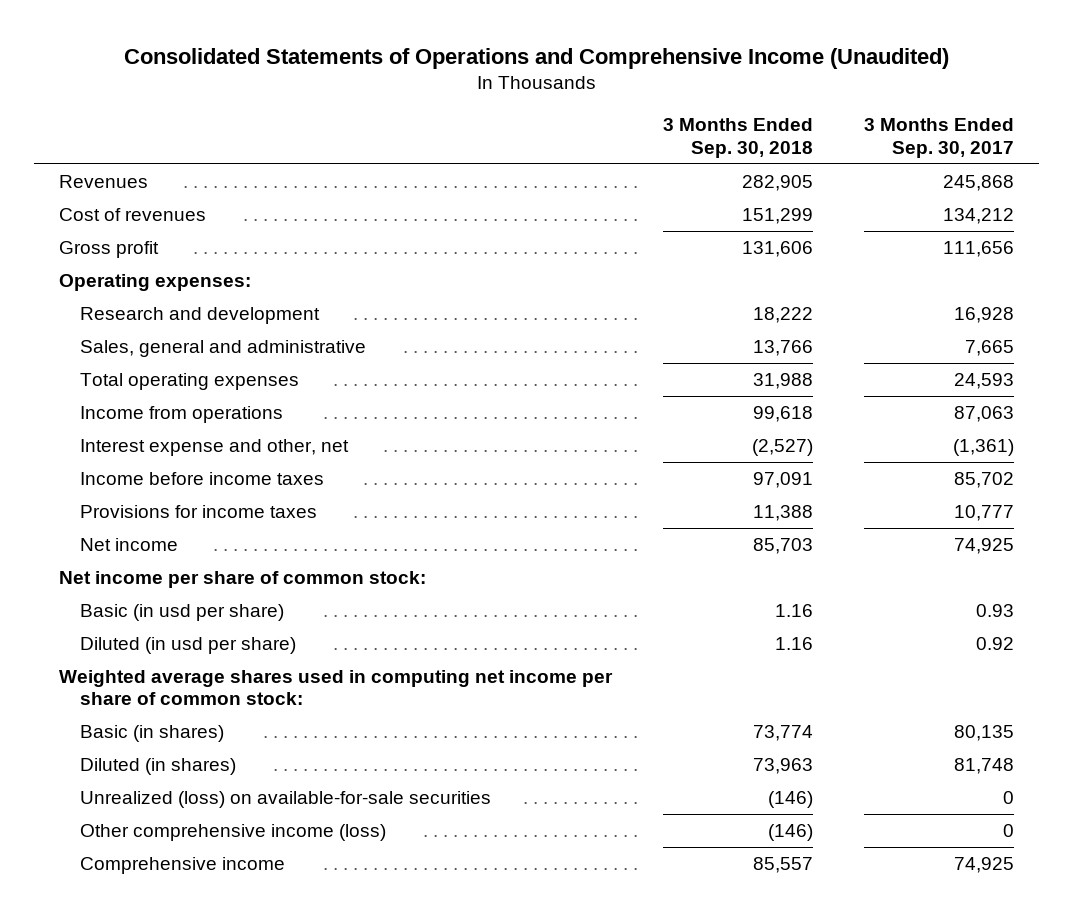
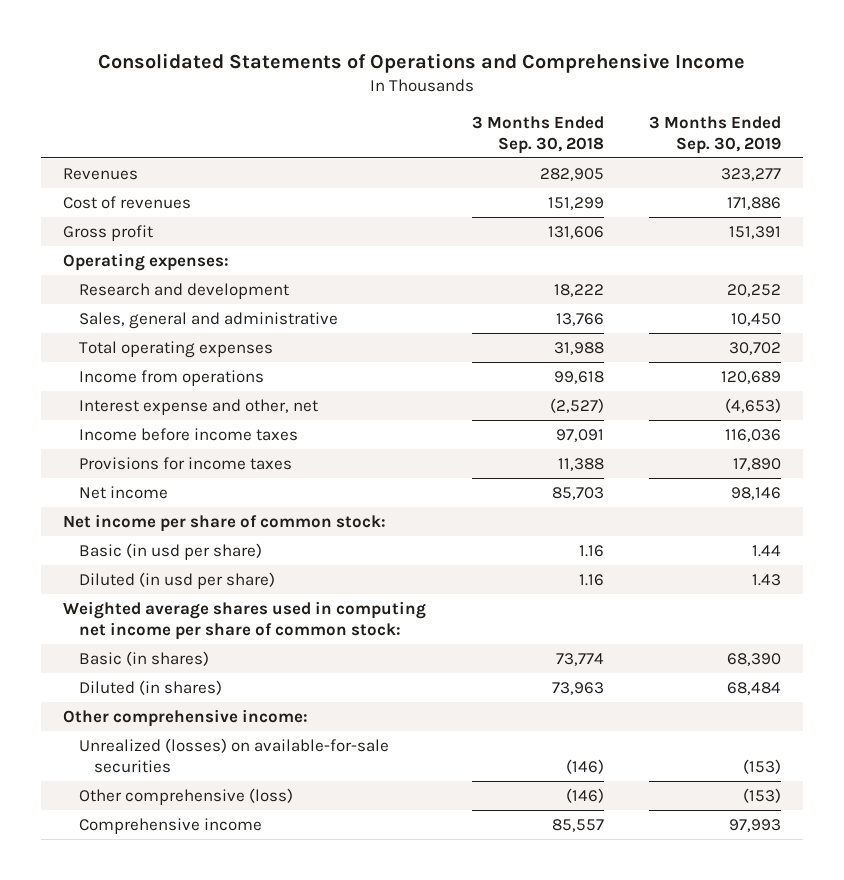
- Consolidated Statements of Operations and Comprehensive Income (Unaudited)
+ Consolidated Statements of Operations and Comprehensive Income
- | 3 Months Ended Sep. 30, 2018 | 3 Months Ended Sep. 30, 2017
+ | 3 Months Ended Sep. 30, 2018 | 3 Months Ended Sep. 30, 2019
- Unrealized (loss) on available-for-sale securities | (146) | 0
- Other comprehensive income (loss) | (146) | 0
+ Other comprehensive income:
+ Unrealized (losses) on available-for-sale securities | (146) | (153)
+ Other comprehensive (loss) | (146) | (153)

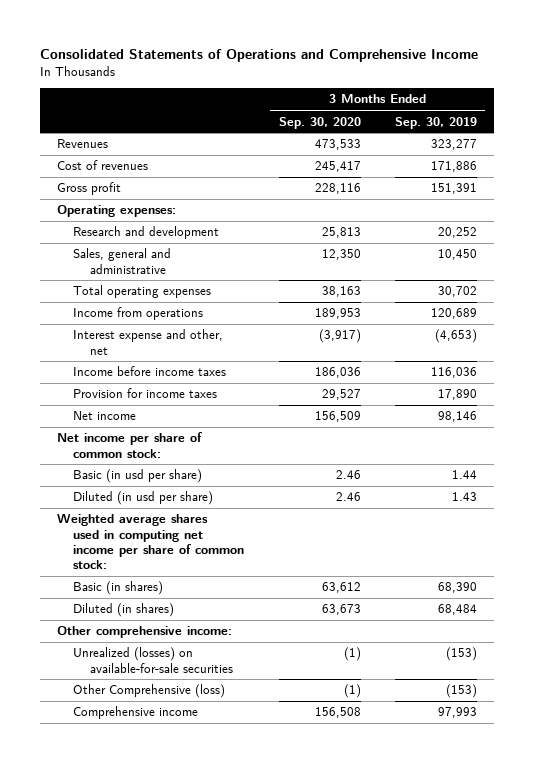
- | 3 Months Ended Sep. 30, 2018 | 3 Months Ended Sep. 30, 2019
+ | 3 Months Ended Sep. 30, 2020 | 3 Months Ended Sep. 30, 2019
- Provisions for income taxes | 11,388 | 17,890
+ Provision for income taxes | 29,527 | 17,890
- Other comprehensive (loss) | (146) | (153)
+ Other Comprehensive (loss) | (1) | (153)

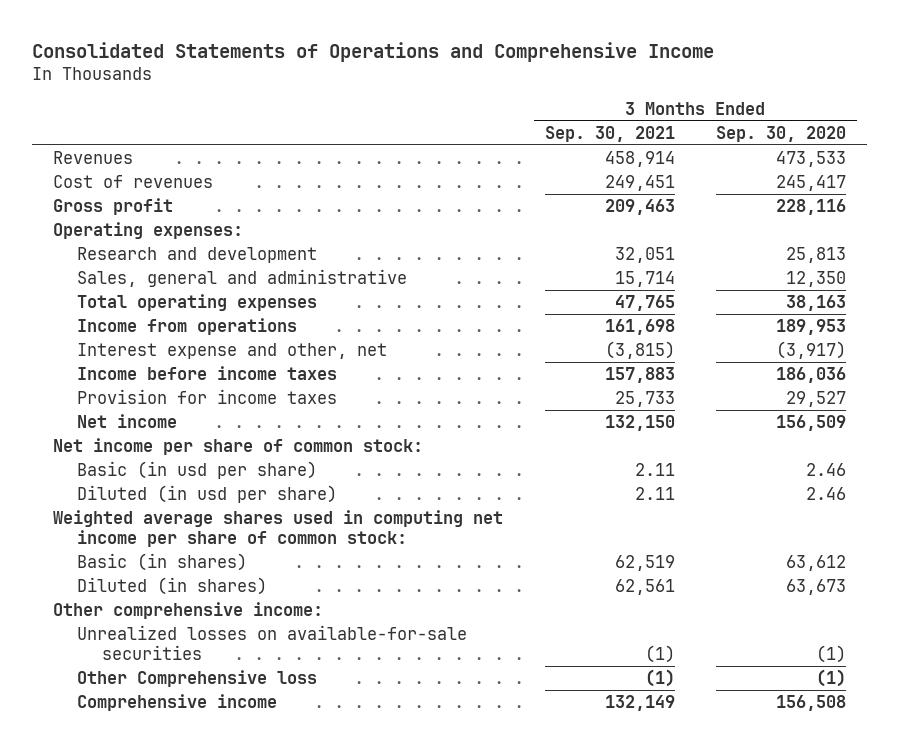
- | 3 Months Ended Sep. 30, 2020 | 3 Months Ended Sep. 30, 2019
+ | 3 Months Ended Sep. 30, 2021 | 3 Months Ended Sep. 30, 2020
- Unrealized (losses) on available-for-sale securities | (1) | (153)
- Other Comprehensive (loss) | (1) | (153)
+ Unrealized losses on available-for-sale securities | (1) | (1)
+ Other Comprehensive loss | (1) | (1)

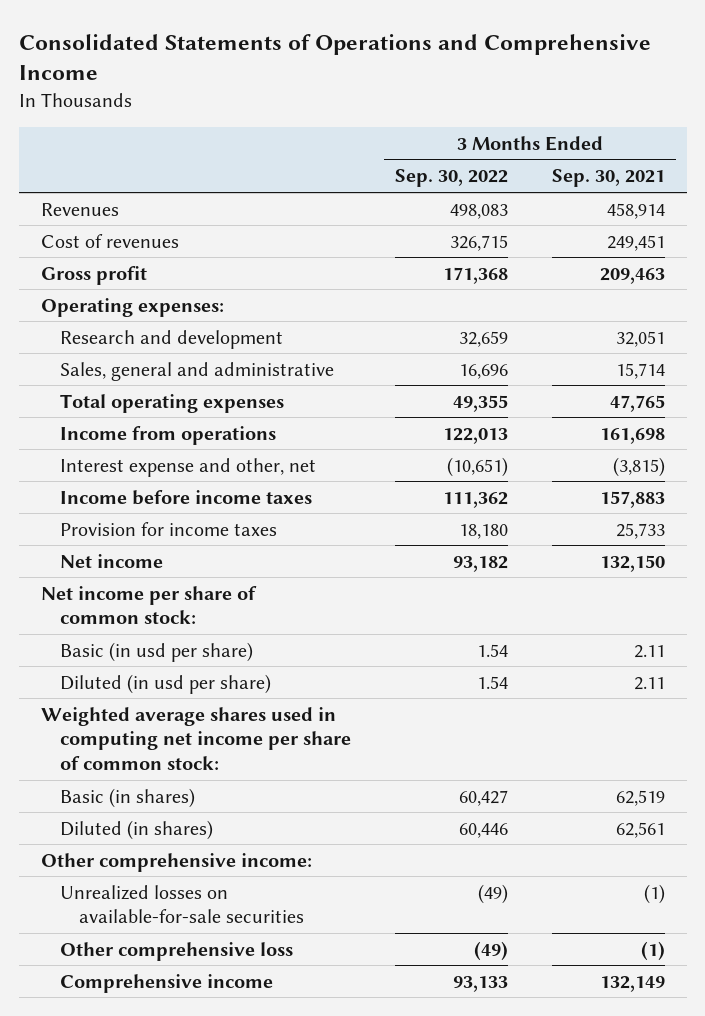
- | 3 Months Ended Sep. 30, 2021 | 3 Months Ended Sep. 30, 2020
+ | 3 Months Ended Sep. 30, 2022 | 3 Months Ended Sep. 30, 2021
- Other Comprehensive loss | (1) | (1)
+ Other comprehensive loss | (49) | (1)

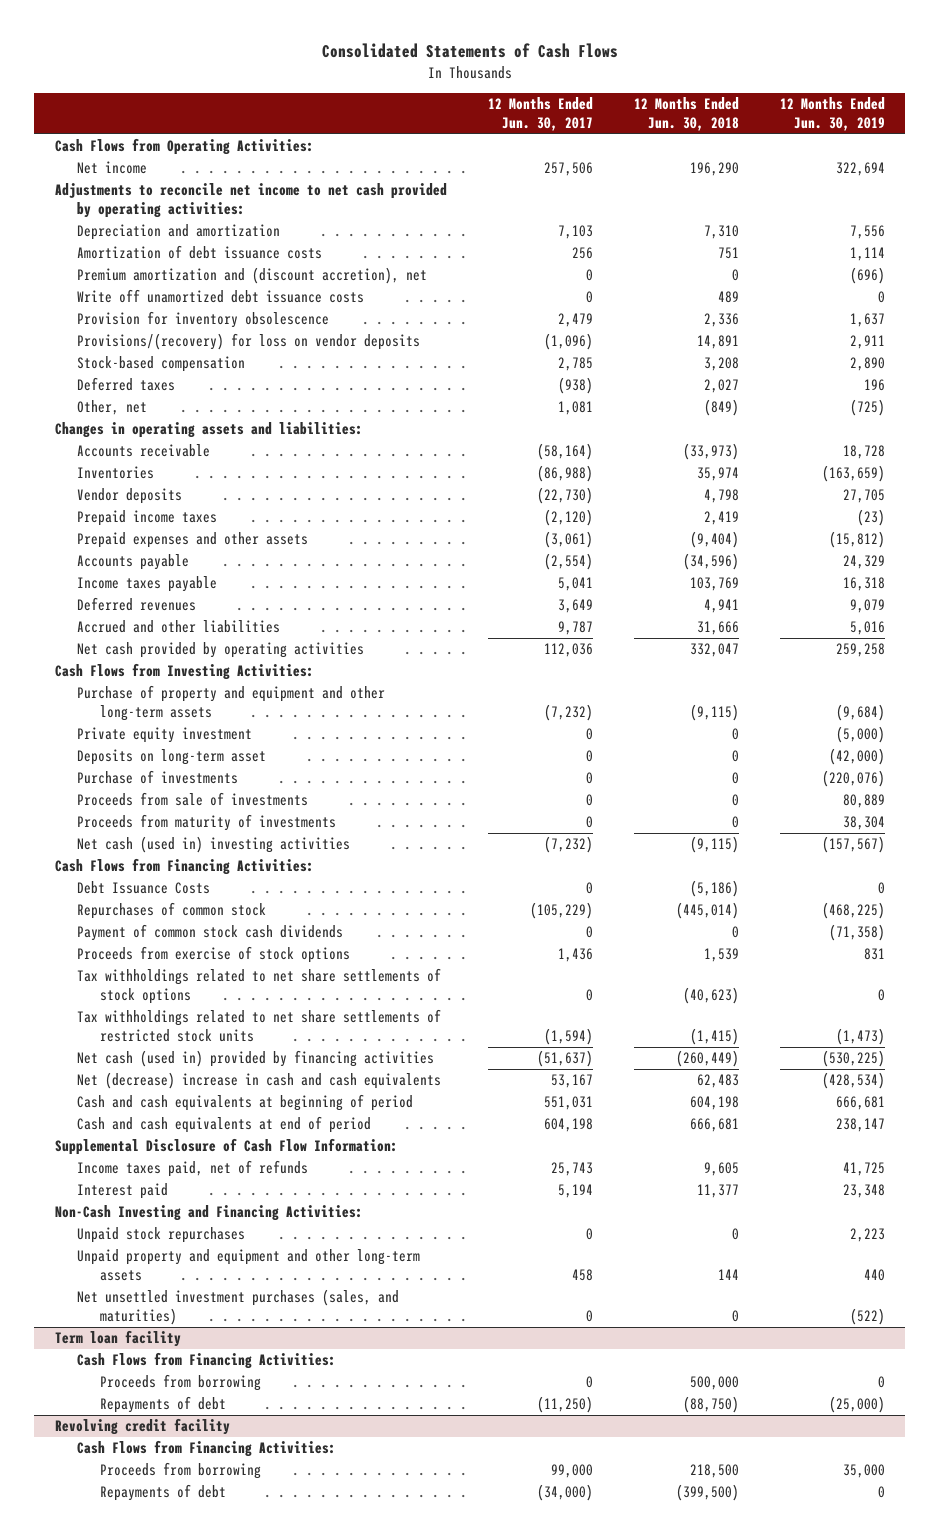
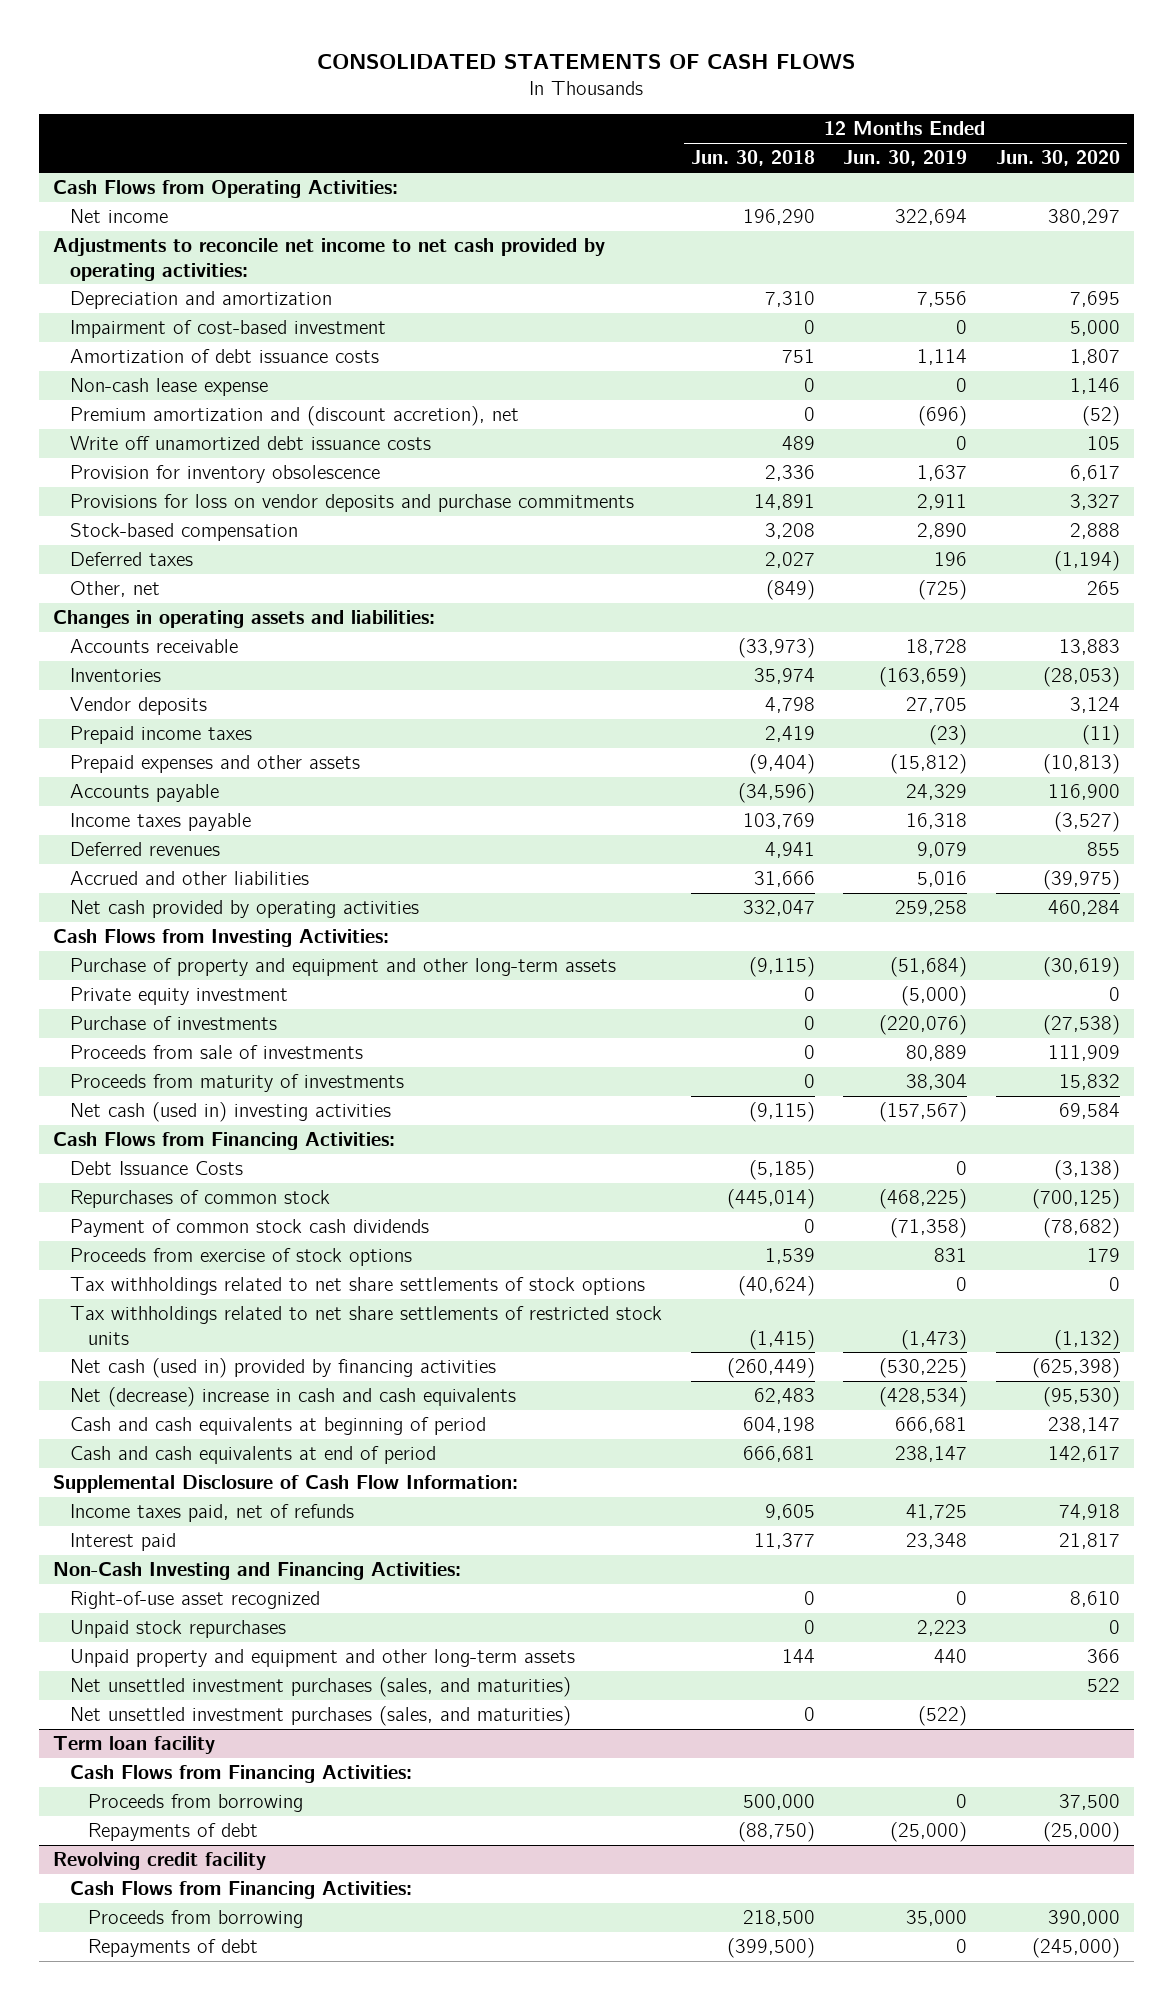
- Consolidated Statements of Cash Flows
+ CONSOLIDATED STATEMENTS OF CASH FLOWS
- | 12 Months Ended Jun. 30, 2017 | 12 Months Ended Jun. 30, 2018 | 12 Months Ended Jun. 30, 2019
+ | 12 Months Ended Jun. 30, 2018 | 12 Months Ended Jun. 30, 2019 | 12 Months Ended Jun. 30, 2020
+ Impairment of cost-based investment | 0 | 0 | 5,000
+ Non-cash lease expense | 0 | 0 | 1,146
- Provisions/(recovery) for loss on vendor deposits | (1,096) | 14,891 | 2,911
+ Provisions for loss on vendor deposits and purchase commitments | 14,891 | 2,911 | 3,327
- Purchase of property and equipment and other long-term assets | (7,232) | (9,115) | (9,684)
+ Purchase of property and equipment and other long-term assets | (9,115) | (51,684) | (30,619)
- Deposits on long-term asset | 0 | 0 | (42,000)
- Debt Issuance Costs | 0 | (5,186) | 0
+ Debt Issuance Costs | (5,185) | 0 | (3,138)
- Tax withholdings related to net share settlements of stock options | 0 | (40,623) | 0
+ Tax withholdings related to net share settlements of stock options | (40,624) | 0 | 0
+ Right-of-use asset recognized | 0 | 0 | 8,610
+ Net unsettled investment purchases (sales, and maturities) | | | 522

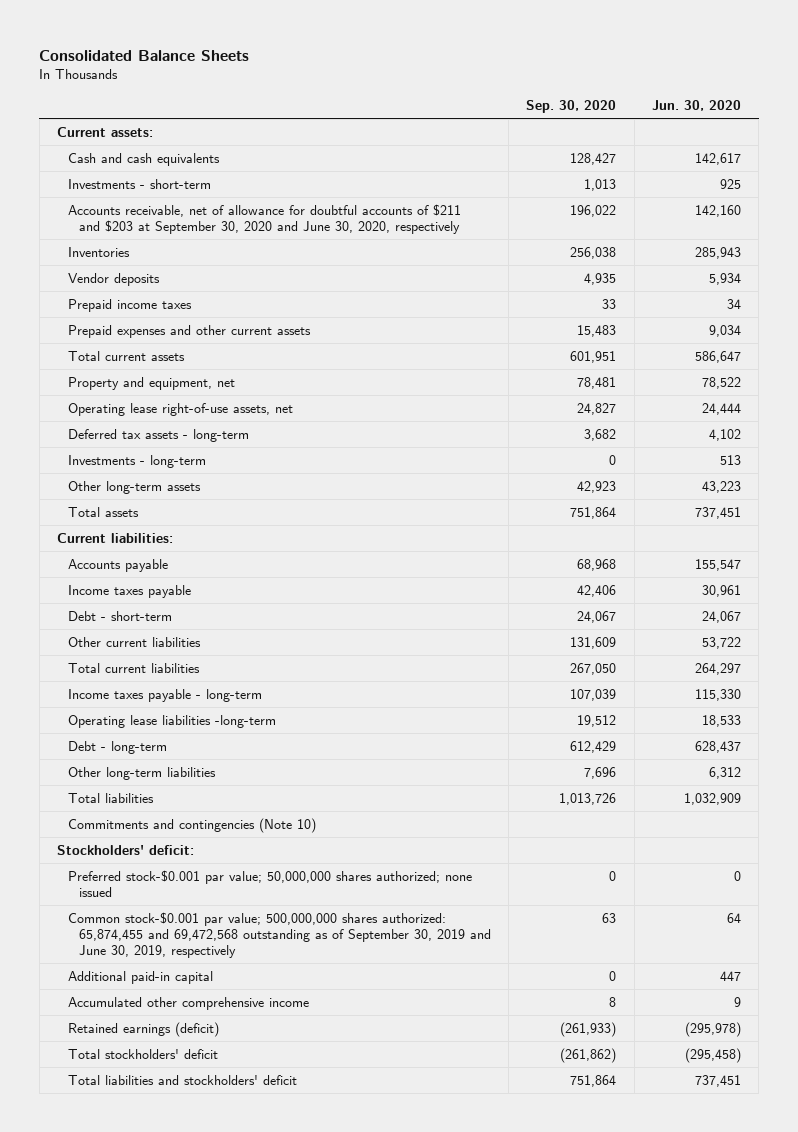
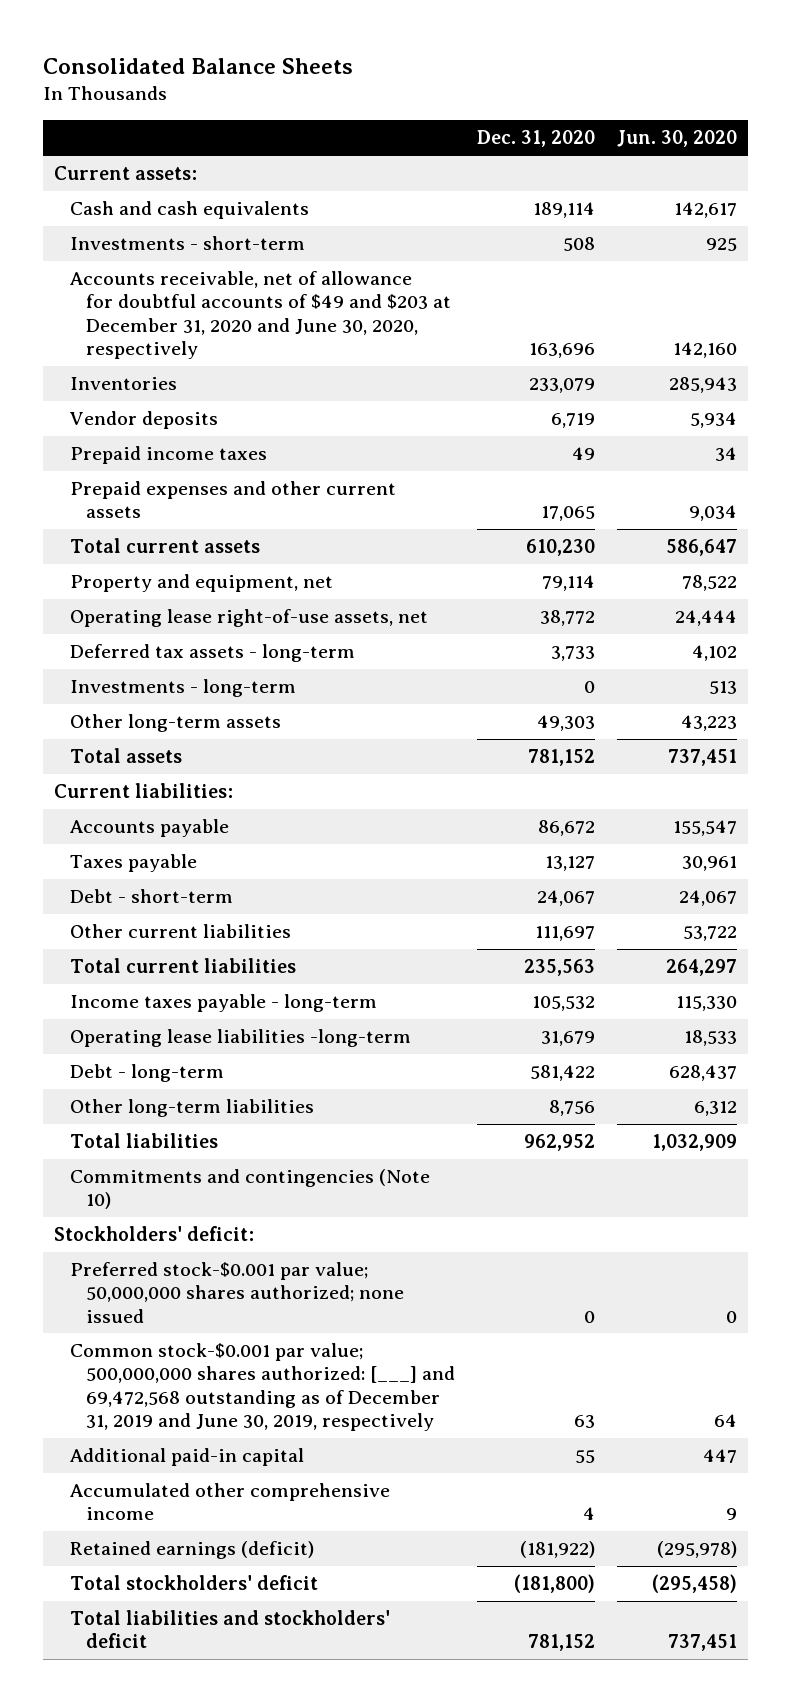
- | Sep. 30, 2020 | Jun. 30, 2020
+ | Dec. 31, 2020 | Jun. 30, 2020
- Accounts receivable, net of allowance for doubtful accounts of $211 and $203 at September 30, 2020 and June 30, 2020, respectively | 196,022 | 142,160
+ Accounts receivable, net of allowance for doubtful accounts of $49 and $203 at December 31, 2020 and June 30, 2020, respectively | 163,696 | 142,160
- Income taxes payable | 42,406 | 30,961
+ Taxes payable | 13,127 | 30,961
- Common stock-$0.001 par value; 500,000,000 shares authorized: 65,874,455 and 69,472,568 outstanding as of September 30, 2019 and June 30, 2019, respectively | 63 | 64
+ Common stock-$0.001 par value; 500,000,000 shares authorized: [___] and 69,472,568 outstanding as of December 31, 2019 and June 30, 2019, respectively | 63 | 64

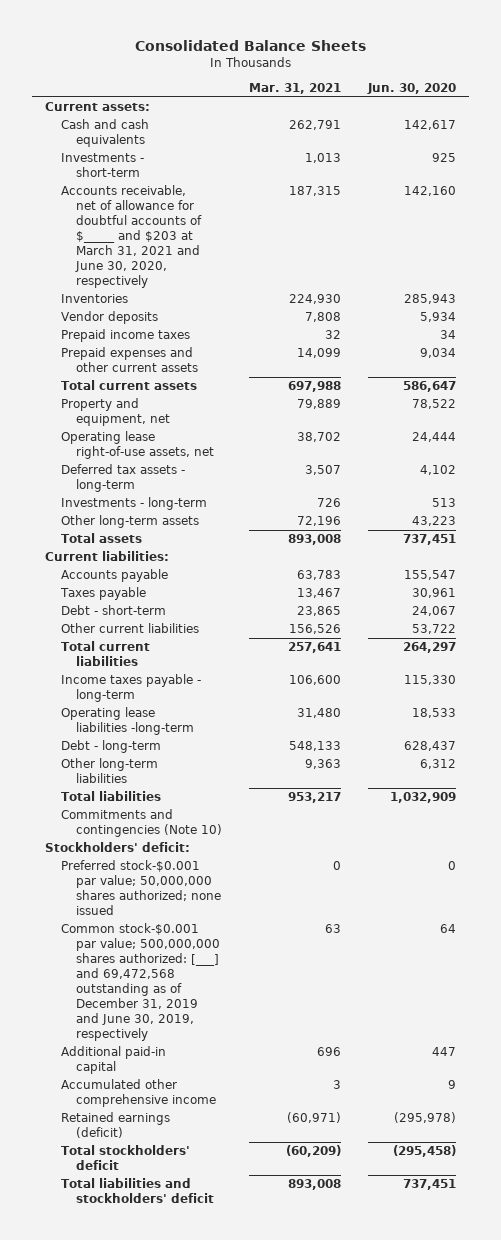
- | Dec. 31, 2020 | Jun. 30, 2020
+ | Mar. 31, 2021 | Jun. 30, 2020
- Accounts receivable, net of allowance for doubtful accounts of $49 and $203 at December 31, 2020 and June 30, 2020, respectively | 163,696 | 142,160
+ Accounts receivable, net of allowance for doubtful accounts of $_____ and $203 at March 31, 2021 and June 30, 2020, respectively | 187,315 | 142,160

